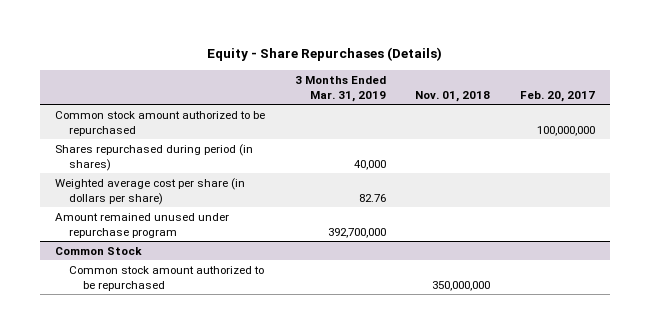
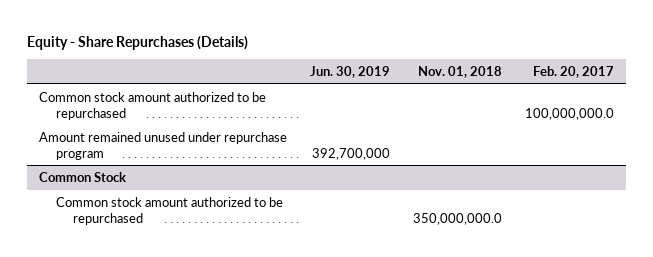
- | 3 Months Ended Mar. 31, 2019 | Nov. 01, 2018 | Feb. 20, 2017
+ | Jun. 30, 2019 | Nov. 01, 2018 | Feb. 20, 2017
- Common stock amount authorized to be repurchased | | | 100,000,000
- Shares repurchased during period (in shares) | 40,000 | |
- Weighted average cost per share (in dollars per share) | 82.76 | |
+ Common stock amount authorized to be repurchased | | | 100,000,000.0
@ Common Stock
- Common stock amount authorized to be repurchased | | 350,000,000 |
+ Common stock amount authorized to be repurchased | | 350,000,000.0 |

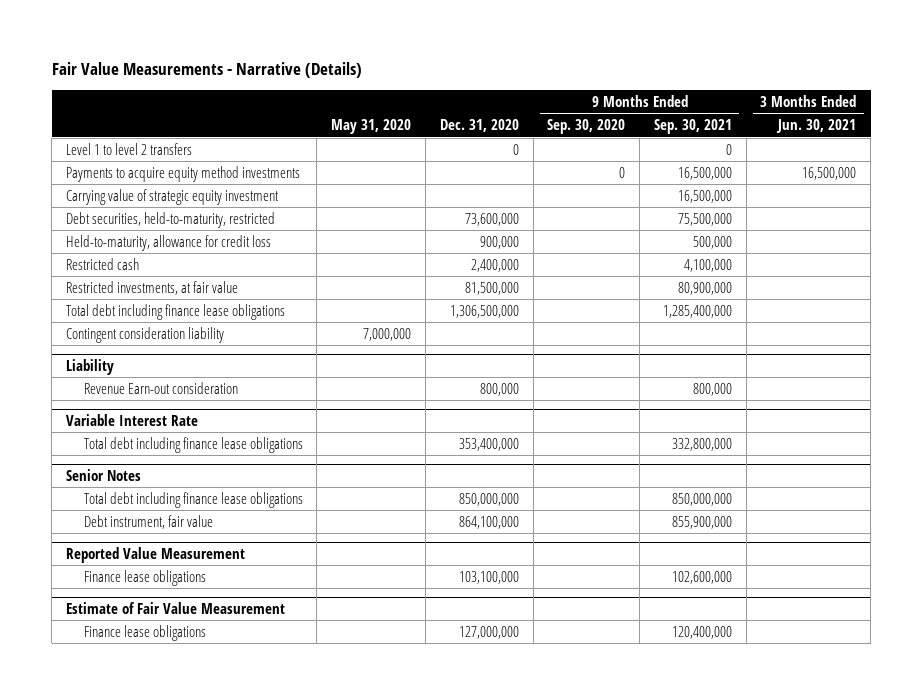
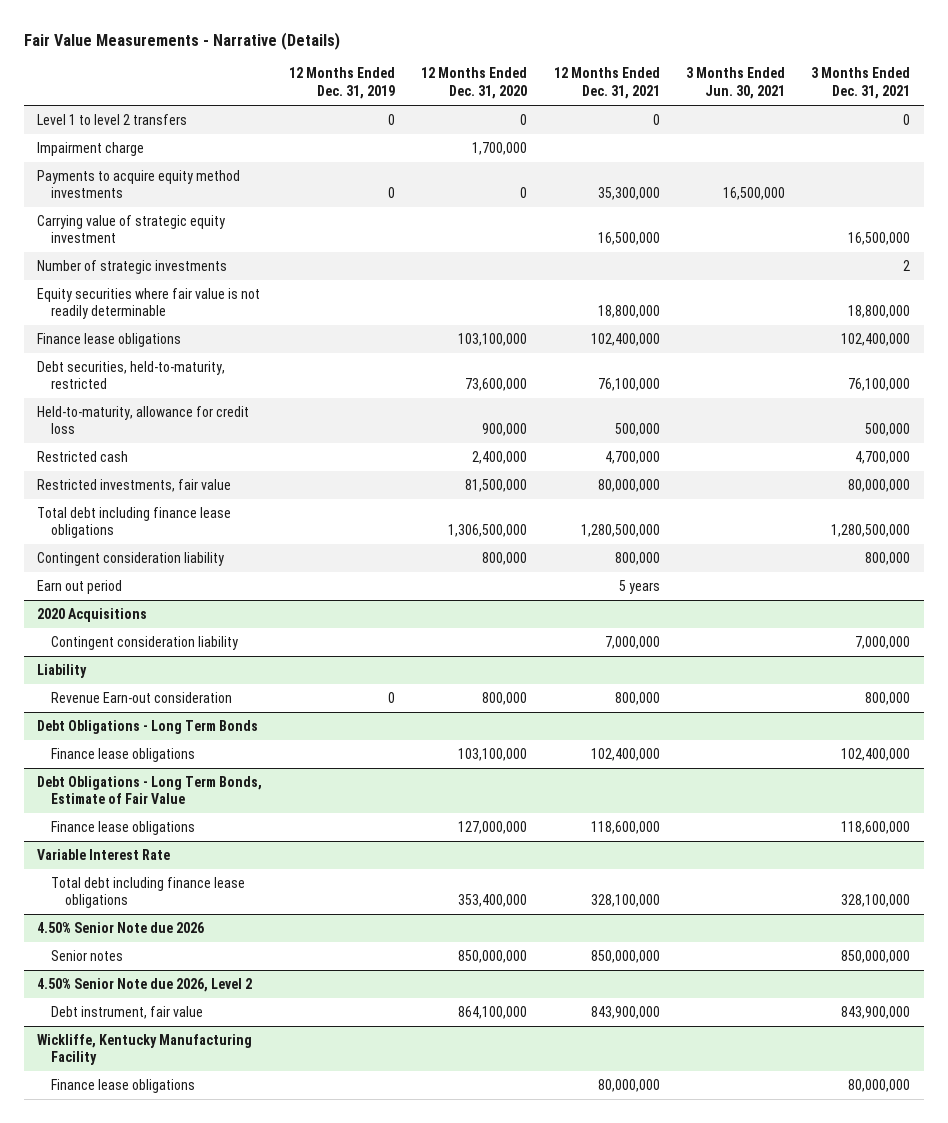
- | May 31, 2020 | Dec. 31, 2020 | 9 Months Ended Sep. 30, 2020 | 9 Months Ended Sep. 30, 2021 | 3 Months Ended Jun. 30, 2021
+ | 12 Months Ended Dec. 31, 2019 | 12 Months Ended Dec. 31, 2020 | 12 Months Ended Dec. 31, 2021 | 3 Months Ended Jun. 30, 2021 | 3 Months Ended Dec. 31, 2021
+ Impairment charge | | 1,700,000 | | |
+ Number of strategic investments | | | | | 2
+ Equity securities where fair value is not readily determinable | | | 18,800,000 | | 18,800,000
+ Finance lease obligations | | 103,100,000 | 102,400,000 | | 102,400,000
- Restricted investments, at fair value | | 81,500,000 | | 80,900,000 |
+ Restricted investments, fair value | | 81,500,000 | 80,000,000 | | 80,000,000
+ Earn out period | | | 5 years | |
+ 2020 Acquisitions
+ Contingent consideration liability | | | 7,000,000 | | 7,000,000
+ Debt Obligations - Long Term Bonds
+ Finance lease obligations | | 103,100,000 | 102,400,000 | | 102,400,000
+ Debt Obligations - Long Term Bonds, Estimate of Fair Value
+ Finance lease obligations | | 127,000,000 | 118,600,000 | | 118,600,000
- Senior Notes
- Total debt including finance lease obligations | | 850,000,000 | | 850,000,000 |
- Debt instrument, fair value | | 864,100,000 | | 855,900,000 |
- Reported Value Measurement
- Finance lease obligations | | 103,100,000 | | 102,600,000 |
- Estimate of Fair Value Measurement
- Finance lease obligations | | 127,000,000 | | 120,400,000 |
+ 4.50% Senior Note due 2026
+ Senior notes | | 850,000,000 | 850,000,000 | | 850,000,000
+ 4.50% Senior Note due 2026, Level 2
+ Debt instrument, fair value | | 864,100,000 | 843,900,000 | | 843,900,000
+ Wickliffe, Kentucky Manufacturing Facility
+ Finance lease obligations | | | 80,000,000 | | 80,000,000

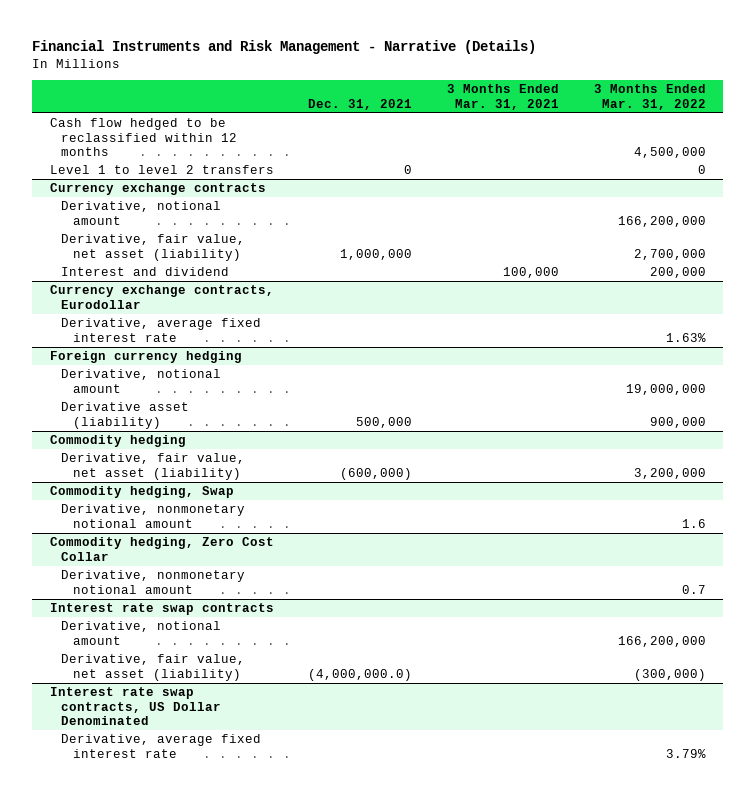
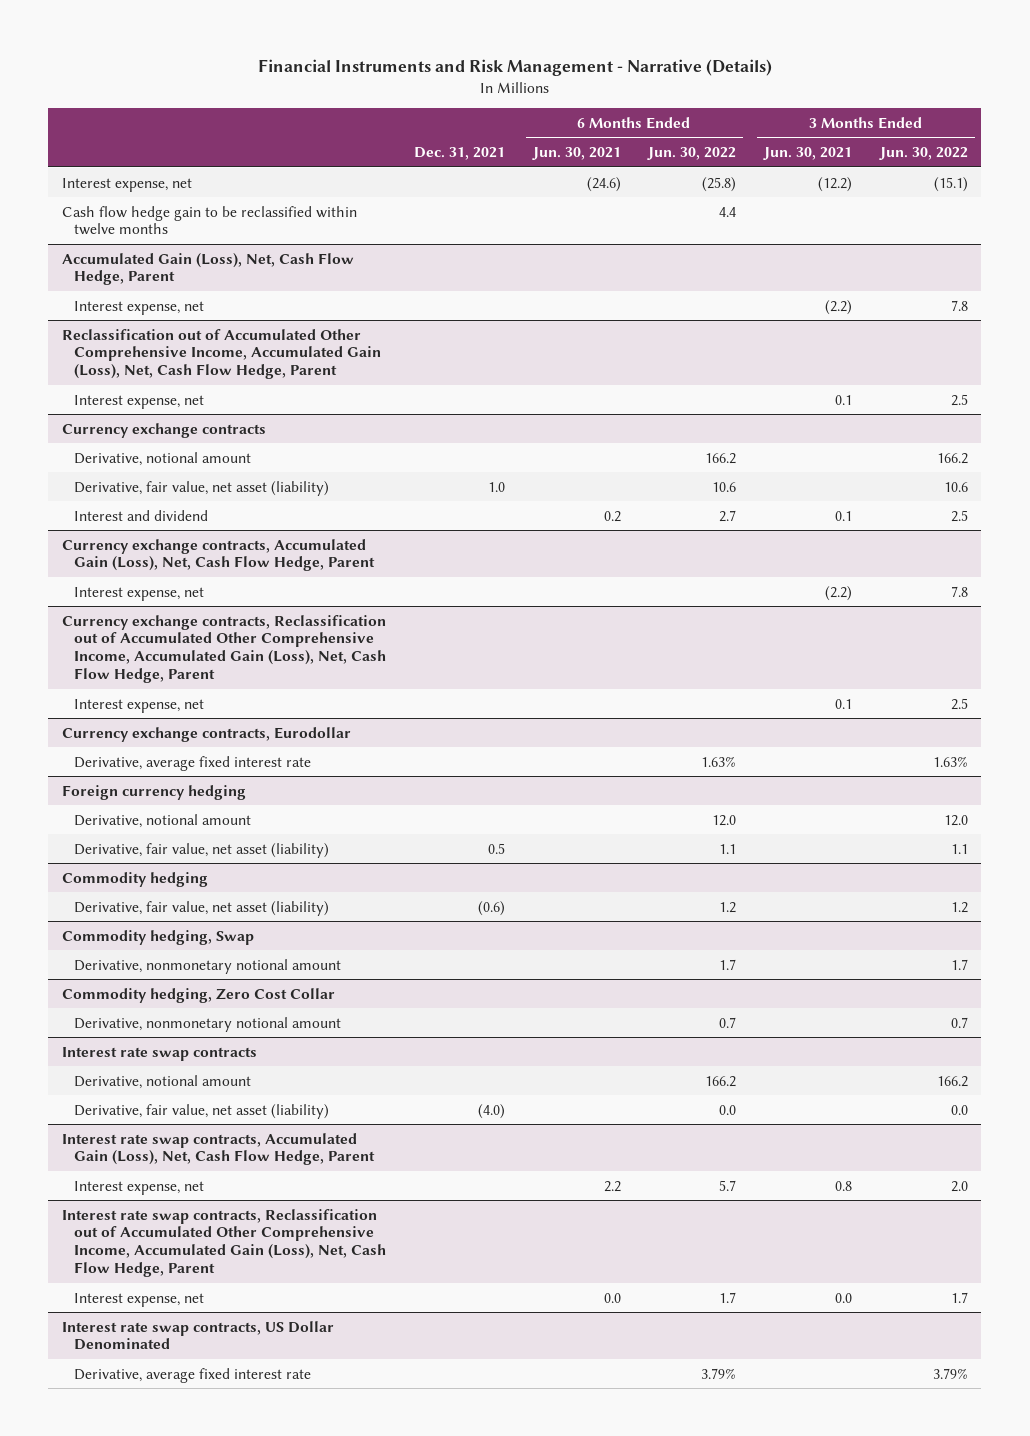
- | Dec. 31, 2021 | 3 Months Ended Mar. 31, 2021 | 3 Months Ended Mar. 31, 2022
+ | Dec. 31, 2021 | 6 Months Ended Jun. 30, 2021 | 6 Months Ended Jun. 30, 2022 | 3 Months Ended Jun. 30, 2021 | 3 Months Ended Jun. 30, 2022
- Cash flow hedged to be reclassified within 12 months | | | 4,500,000
- Level 1 to level 2 transfers | 0 | | 0
+ Interest expense, net | | (24.6) | (25.8) | (12.2) | (15.1)
+ Cash flow hedge gain to be reclassified within twelve months | | | 4.4 | |
+ Accumulated Gain (Loss), Net, Cash Flow Hedge, Parent
+ Interest expense, net | | | | (2.2) | 7.8
+ Reclassification out of Accumulated Other Comprehensive Income, Accumulated Gain (Loss), Net, Cash Flow Hedge, Parent
+ Interest expense, net | | | | 0.1 | 2.5
@ Currency exchange contracts
- Derivative, fair value, net asset (liability) | 1,000,000 | | 2,700,000
+ Derivative, fair value, net asset (liability) | 1.0 | | 10.6 | | 10.6
+ Currency exchange contracts, Accumulated Gain (Loss), Net, Cash Flow Hedge, Parent
+ Interest expense, net | | | | (2.2) | 7.8
+ Currency exchange contracts, Reclassification out of Accumulated Other Comprehensive Income, Accumulated Gain (Loss), Net, Cash Flow Hedge, Parent
+ Interest expense, net | | | | 0.1 | 2.5
@ Foreign currency hedging
- Derivative asset (liability) | 500,000 | | 900,000
+ Derivative, fair value, net asset (liability) | 0.5 | | 1.1 | | 1.1
@ Commodity hedging
- Derivative, fair value, net asset (liability) | (600,000) | | 3,200,000
+ Derivative, fair value, net asset (liability) | (0.6) | | 1.2 | | 1.2
@ Interest rate swap contracts
- Derivative, fair value, net asset (liability) | (4,000,000.0) | | (300,000)
+ Derivative, fair value, net asset (liability) | (4.0) | | 0.0 | | 0.0
+ Interest rate swap contracts, Accumulated Gain (Loss), Net, Cash Flow Hedge, Parent
+ Interest expense, net | | 2.2 | 5.7 | 0.8 | 2.0
+ Interest rate swap contracts, Reclassification out of Accumulated Other Comprehensive Income, Accumulated Gain (Loss), Net, Cash Flow Hedge, Parent
+ Interest expense, net | | 0.0 | 1.7 | 0.0 | 1.7

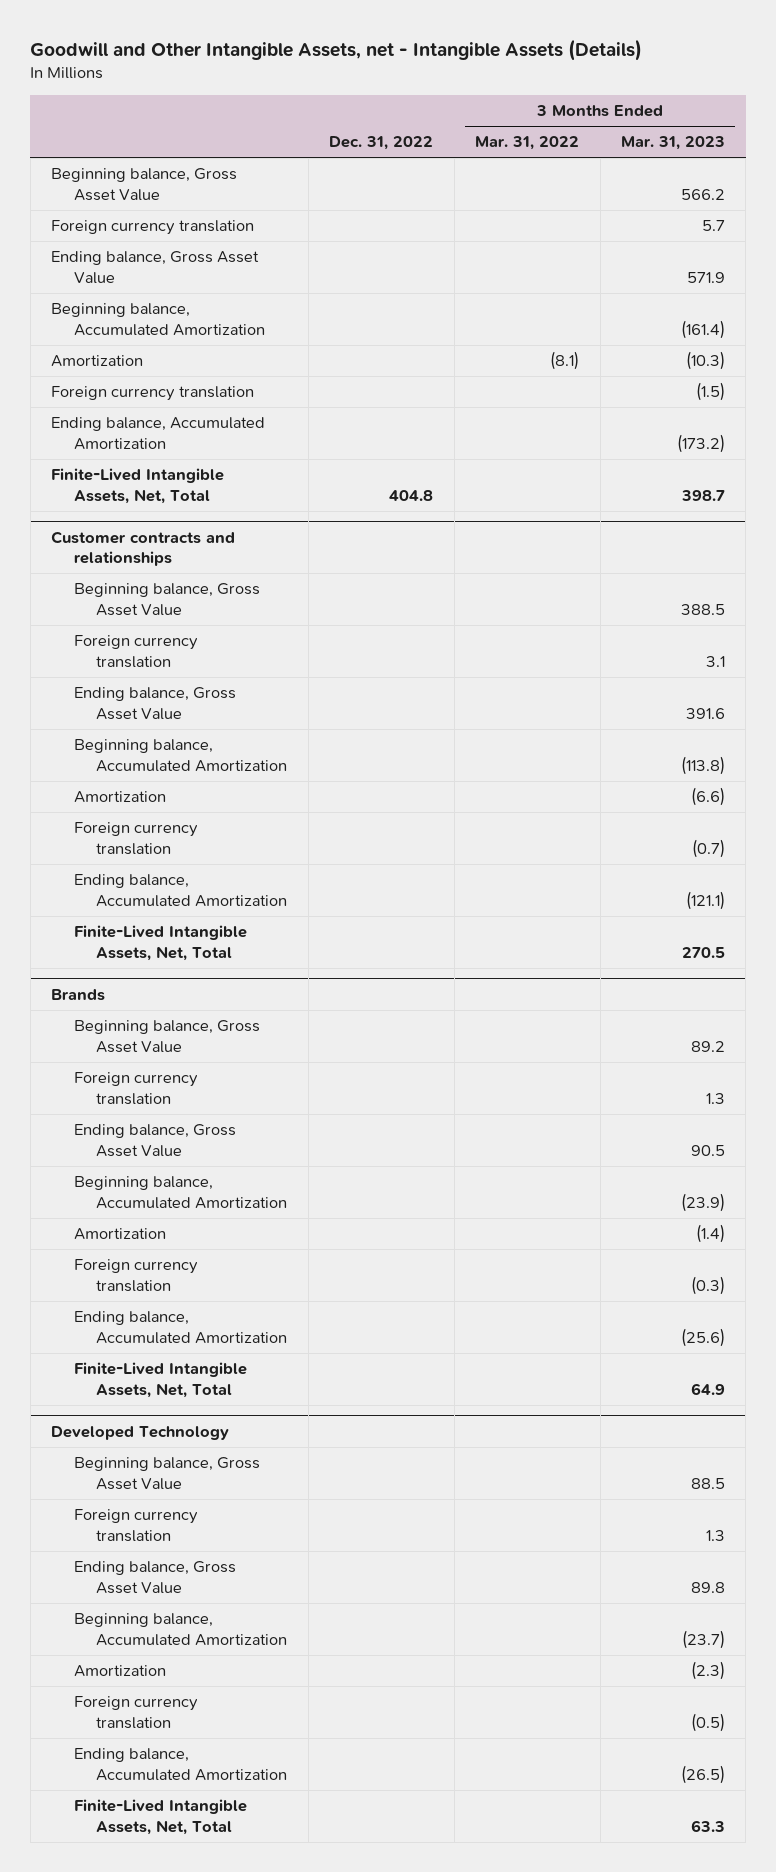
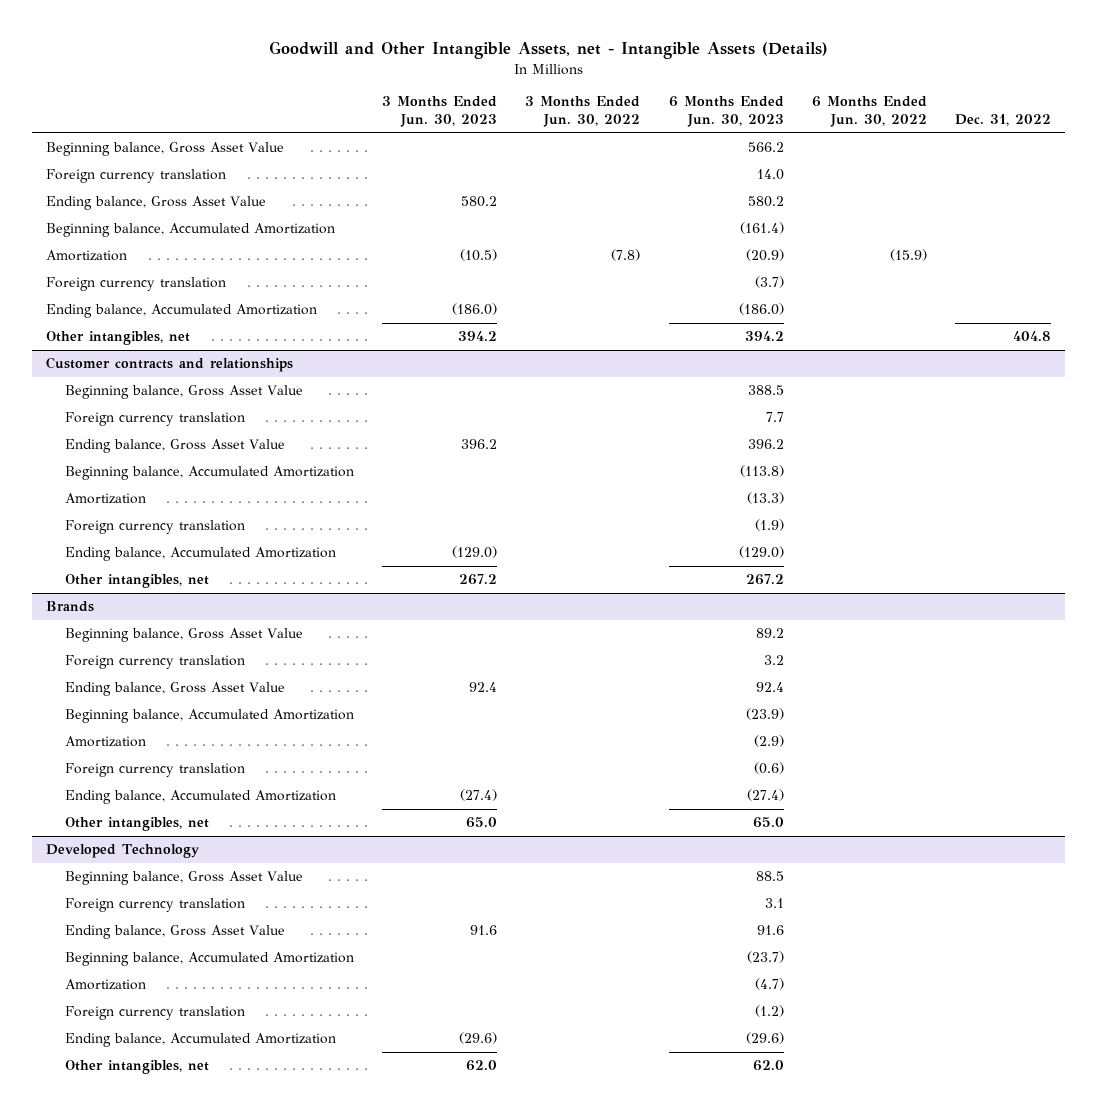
- | Dec. 31, 2022 | 3 Months Ended Mar. 31, 2022 | 3 Months Ended Mar. 31, 2023
+ | 3 Months Ended Jun. 30, 2023 | 3 Months Ended Jun. 30, 2022 | 6 Months Ended Jun. 30, 2023 | 6 Months Ended Jun. 30, 2022 | Dec. 31, 2022
- Finite-Lived Intangible Assets, Net, Total | 404.8 | | 398.7
+ Other intangibles, net | 394.2 | | 394.2 | | 404.8
@ Customer contracts and relationships
- Finite-Lived Intangible Assets, Net, Total | | | 270.5
+ Other intangibles, net | 267.2 | | 267.2 | |
@ Brands
- Finite-Lived Intangible Assets, Net, Total | | | 64.9
+ Other intangibles, net | 65.0 | | 65.0 | |
@ Developed Technology
- Finite-Lived Intangible Assets, Net, Total | | | 63.3
+ Other intangibles, net | 62.0 | | 62.0 | |

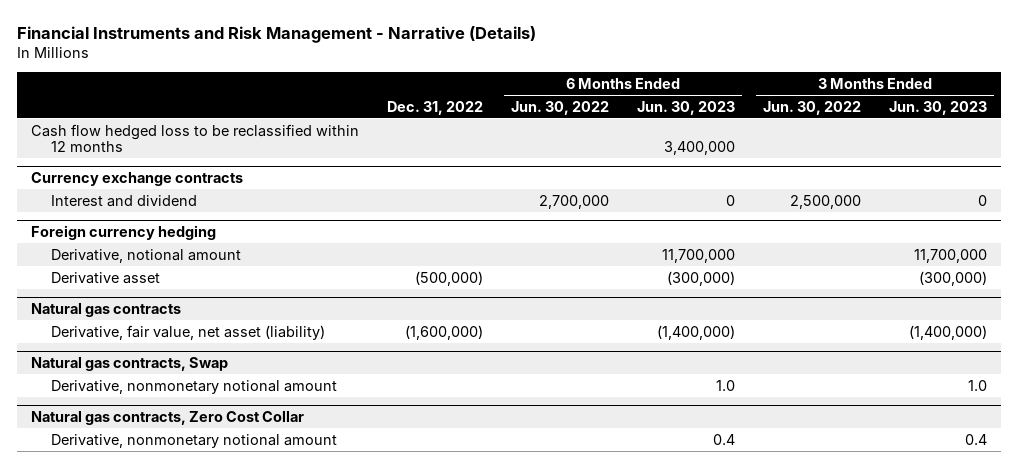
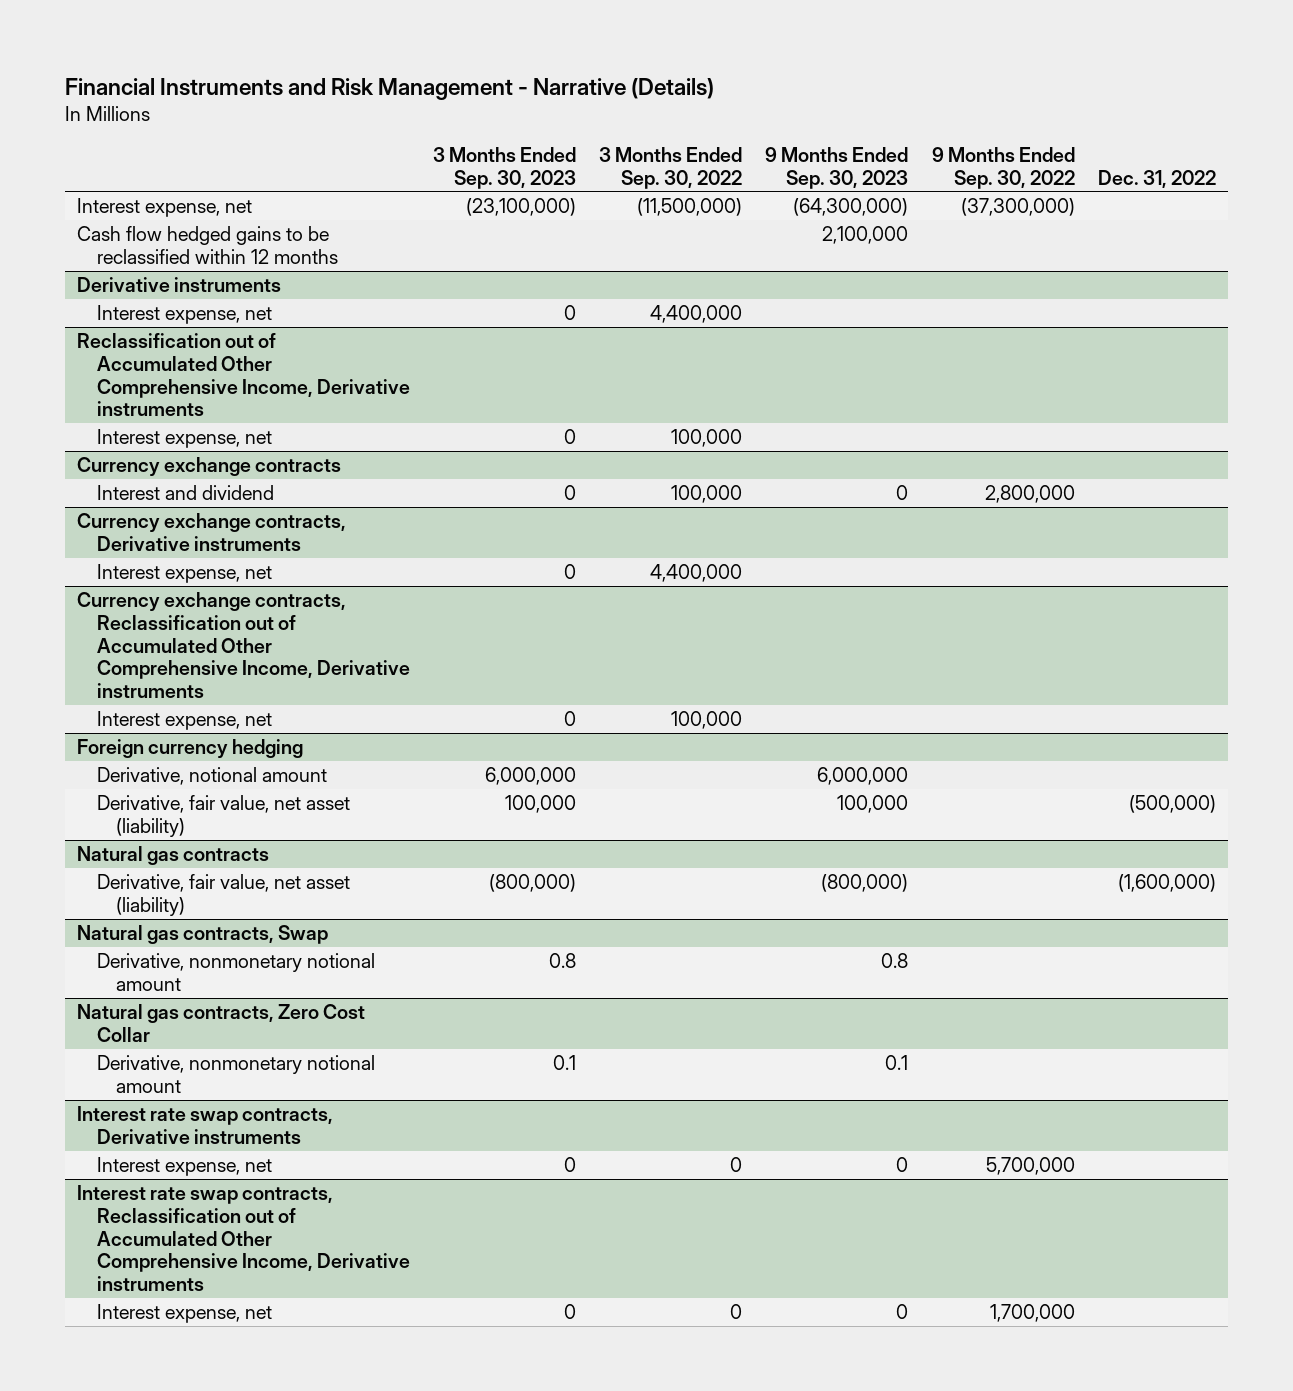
- | Dec. 31, 2022 | 6 Months Ended Jun. 30, 2022 | 6 Months Ended Jun. 30, 2023 | 3 Months Ended Jun. 30, 2022 | 3 Months Ended Jun. 30, 2023
+ | 3 Months Ended Sep. 30, 2023 | 3 Months Ended Sep. 30, 2022 | 9 Months Ended Sep. 30, 2023 | 9 Months Ended Sep. 30, 2022 | Dec. 31, 2022
- Cash flow hedged loss to be reclassified within 12 months | | | 3,400,000 | |
+ Interest expense, net | (23,100,000) | (11,500,000) | (64,300,000) | (37,300,000) |
+ Cash flow hedged gains to be reclassified within 12 months | | | 2,100,000 | |
+ Derivative instruments
+ Interest expense, net | 0 | 4,400,000 | | |
+ Reclassification out of Accumulated Other Comprehensive Income, Derivative instruments
+ Interest expense, net | 0 | 100,000 | | |
+ Currency exchange contracts, Derivative instruments
+ Interest expense, net | 0 | 4,400,000 | | |
+ Currency exchange contracts, Reclassification out of Accumulated Other Comprehensive Income, Derivative instruments
+ Interest expense, net | 0 | 100,000 | | |
@ Foreign currency hedging
- Derivative asset | (500,000) | | (300,000) | | (300,000)
+ Derivative, fair value, net asset (liability) | 100,000 | | 100,000 | | (500,000)
+ Interest rate swap contracts, Derivative instruments
+ Interest expense, net | 0 | 0 | 0 | 5,700,000 |
+ Interest rate swap contracts, Reclassification out of Accumulated Other Comprehensive Income, Derivative instruments
+ Interest expense, net | 0 | 0 | 0 | 1,700,000 |

